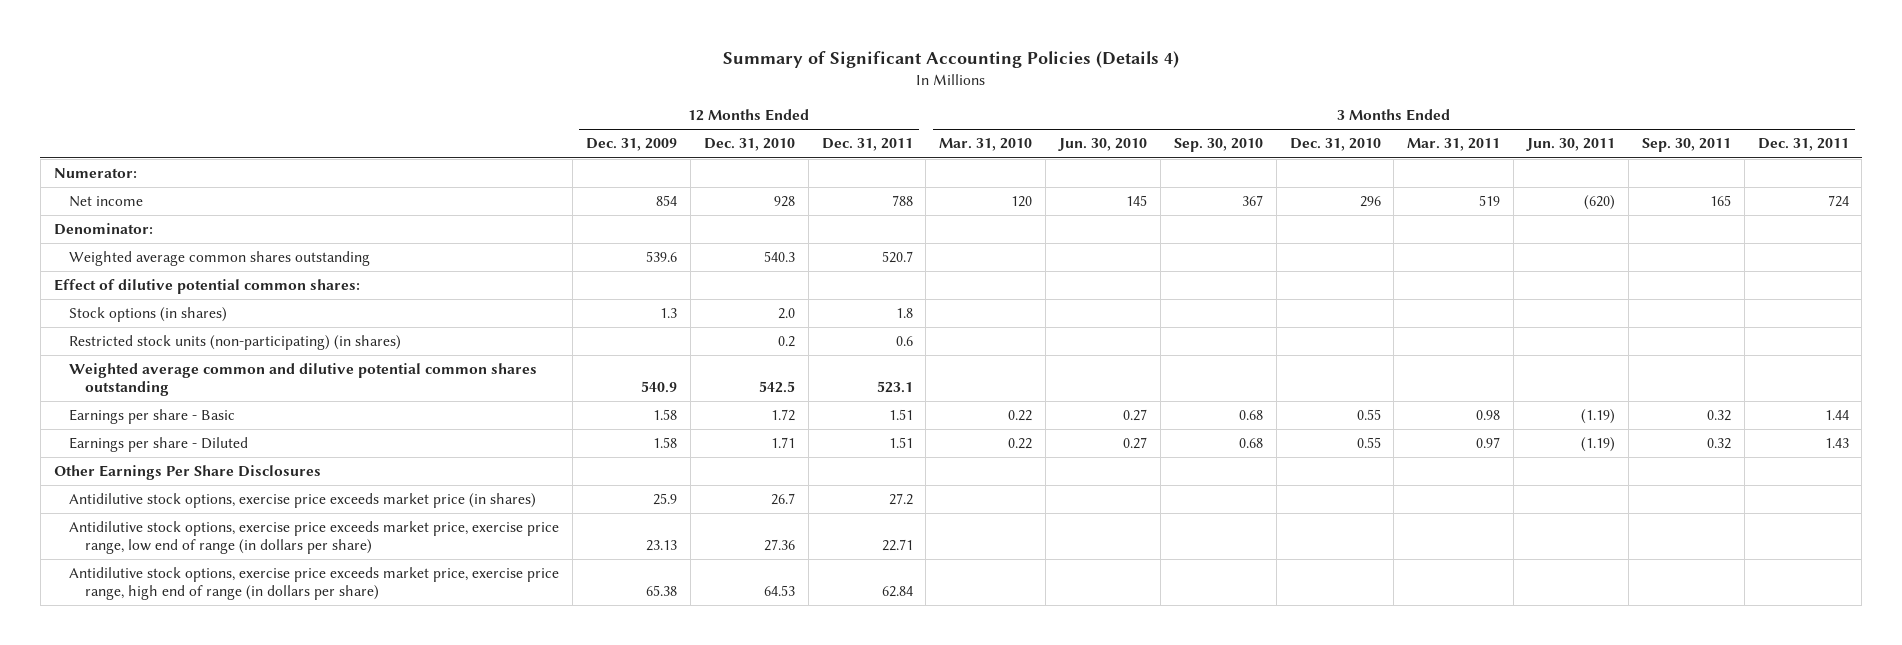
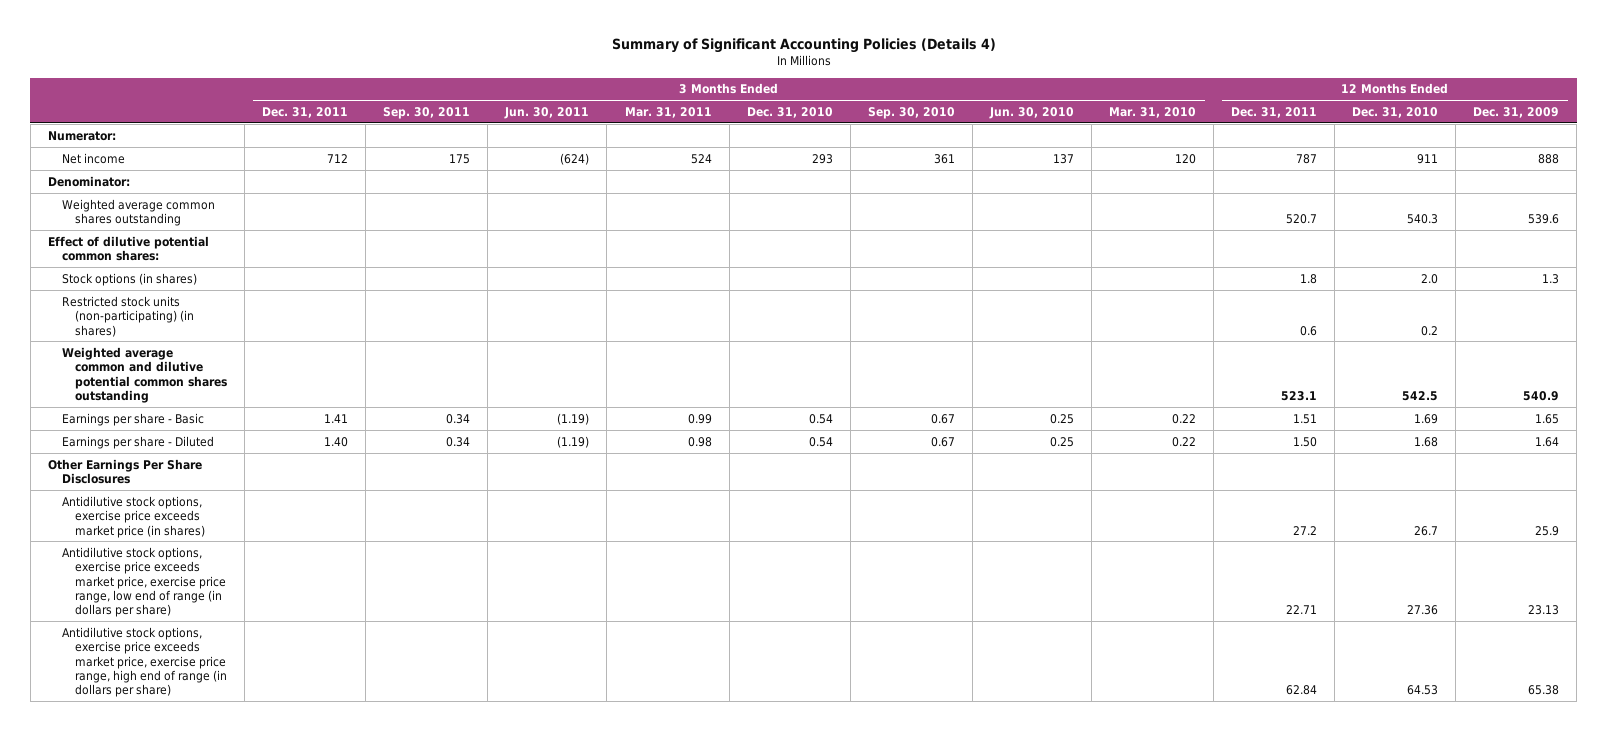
- | 12 Months Ended Dec. 31, 2009 | 12 Months Ended Dec. 31, 2010 | 12 Months Ended Dec. 31, 2011 | 3 Months Ended Mar. 31, 2010 | 3 Months Ended Jun. 30, 2010 | 3 Months Ended Sep. 30, 2010 | 3 Months Ended Dec. 31, 2010 | 3 Months Ended Mar. 31, 2011 | 3 Months Ended Jun. 30, 2011 | 3 Months Ended Sep. 30, 2011 | 3 Months Ended Dec. 31, 2011
+ | 3 Months Ended Dec. 31, 2011 | 3 Months Ended Sep. 30, 2011 | 3 Months Ended Jun. 30, 2011 | 3 Months Ended Mar. 31, 2011 | 3 Months Ended Dec. 31, 2010 | 3 Months Ended Sep. 30, 2010 | 3 Months Ended Jun. 30, 2010 | 3 Months Ended Mar. 31, 2010 | 12 Months Ended Dec. 31, 2011 | 12 Months Ended Dec. 31, 2010 | 12 Months Ended Dec. 31, 2009
- Net income | 854 | 928 | 788 | 120 | 145 | 367 | 296 | 519 | (620) | 165 | 724
+ Net income | 712 | 175 | (624) | 524 | 293 | 361 | 137 | 120 | 787 | 911 | 888
- Earnings per share - Basic | 1.58 | 1.72 | 1.51 | 0.22 | 0.27 | 0.68 | 0.55 | 0.98 | (1.19) | 0.32 | 1.44
- Earnings per share - Diluted | 1.58 | 1.71 | 1.51 | 0.22 | 0.27 | 0.68 | 0.55 | 0.97 | (1.19) | 0.32 | 1.43
+ Earnings per share - Basic | 1.41 | 0.34 | (1.19) | 0.99 | 0.54 | 0.67 | 0.25 | 0.22 | 1.51 | 1.69 | 1.65
+ Earnings per share - Diluted | 1.40 | 0.34 | (1.19) | 0.98 | 0.54 | 0.67 | 0.25 | 0.22 | 1.50 | 1.68 | 1.64

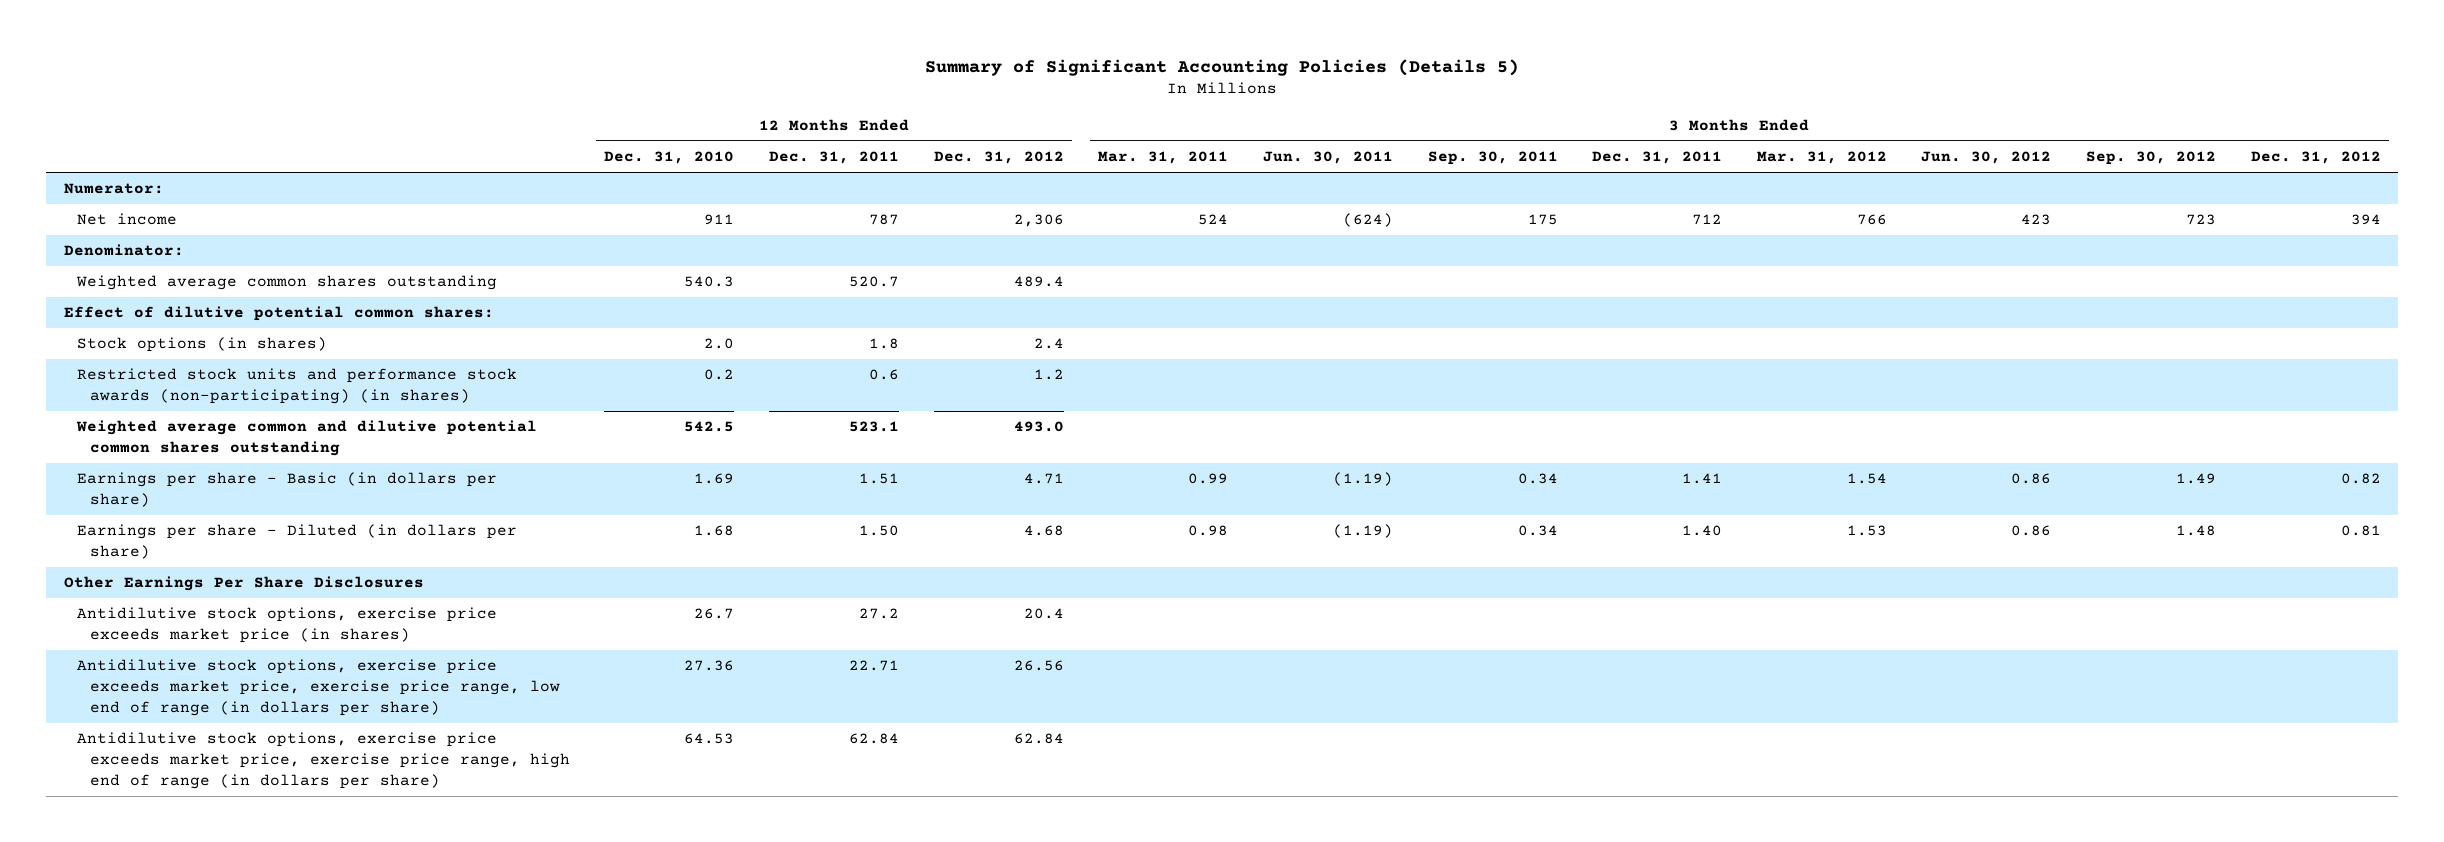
- Summary of Significant Accounting Policies (Details 4)
+ Summary of Significant Accounting Policies (Details 5)
- | 3 Months Ended Dec. 31, 2011 | 3 Months Ended Sep. 30, 2011 | 3 Months Ended Jun. 30, 2011 | 3 Months Ended Mar. 31, 2011 | 3 Months Ended Dec. 31, 2010 | 3 Months Ended Sep. 30, 2010 | 3 Months Ended Jun. 30, 2010 | 3 Months Ended Mar. 31, 2010 | 12 Months Ended Dec. 31, 2011 | 12 Months Ended Dec. 31, 2010 | 12 Months Ended Dec. 31, 2009
+ | 12 Months Ended Dec. 31, 2010 | 12 Months Ended Dec. 31, 2011 | 12 Months Ended Dec. 31, 2012 | 3 Months Ended Mar. 31, 2011 | 3 Months Ended Jun. 30, 2011 | 3 Months Ended Sep. 30, 2011 | 3 Months Ended Dec. 31, 2011 | 3 Months Ended Mar. 31, 2012 | 3 Months Ended Jun. 30, 2012 | 3 Months Ended Sep. 30, 2012 | 3 Months Ended Dec. 31, 2012
- Restricted stock units (non-participating) (in shares) | | | | | | | | | 0.6 | 0.2 |
+ Restricted stock units and performance stock awards (non-participating) (in shares) | 0.2 | 0.6 | 1.2 | | | | | | | |
- Earnings per share - Basic | 1.41 | 0.34 | (1.19) | 0.99 | 0.54 | 0.67 | 0.25 | 0.22 | 1.51 | 1.69 | 1.65
- Earnings per share - Diluted | 1.40 | 0.34 | (1.19) | 0.98 | 0.54 | 0.67 | 0.25 | 0.22 | 1.50 | 1.68 | 1.64
+ Earnings per share - Basic (in dollars per share) | 1.69 | 1.51 | 4.71 | 0.99 | (1.19) | 0.34 | 1.41 | 1.54 | 0.86 | 1.49 | 0.82
+ Earnings per share - Diluted (in dollars per share) | 1.68 | 1.50 | 4.68 | 0.98 | (1.19) | 0.34 | 1.40 | 1.53 | 0.86 | 1.48 | 0.81

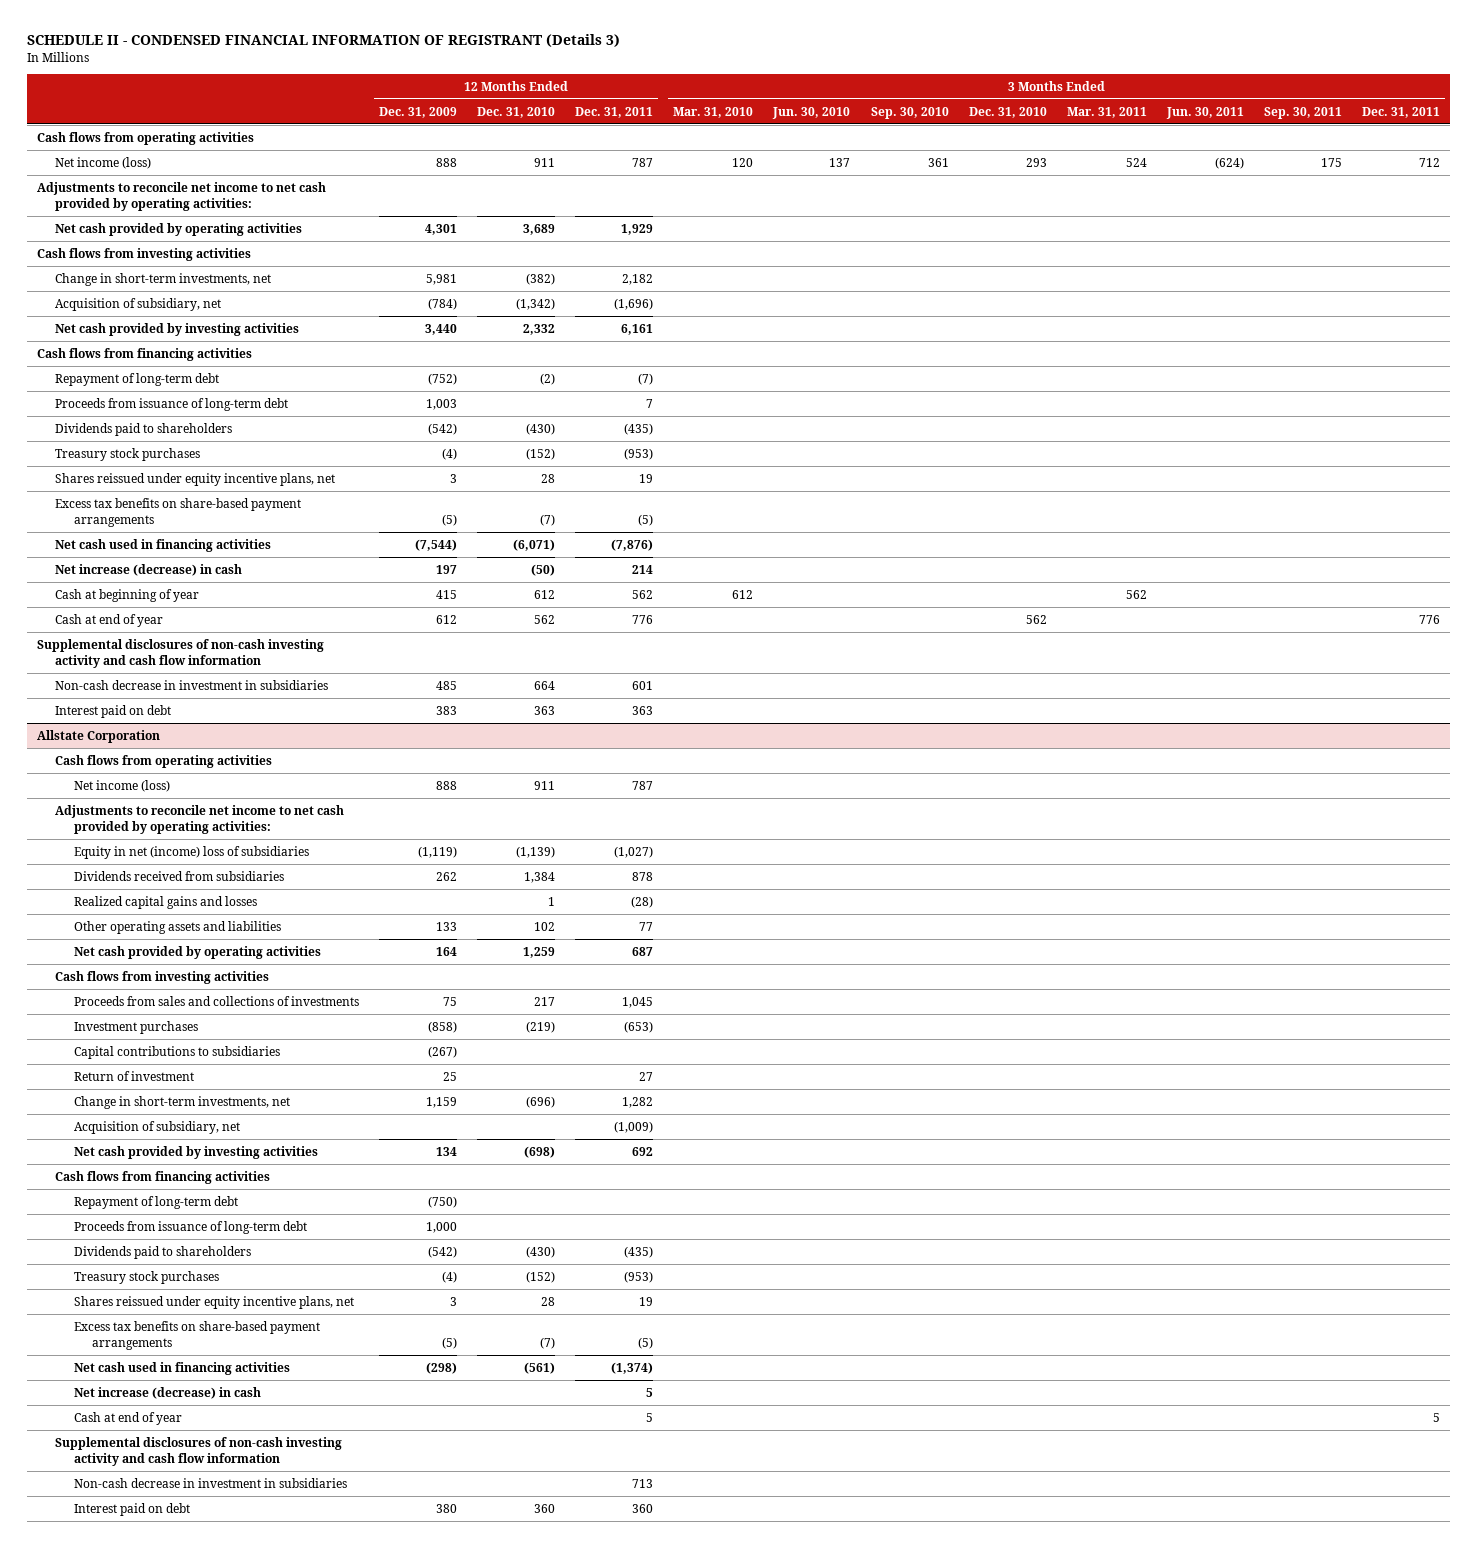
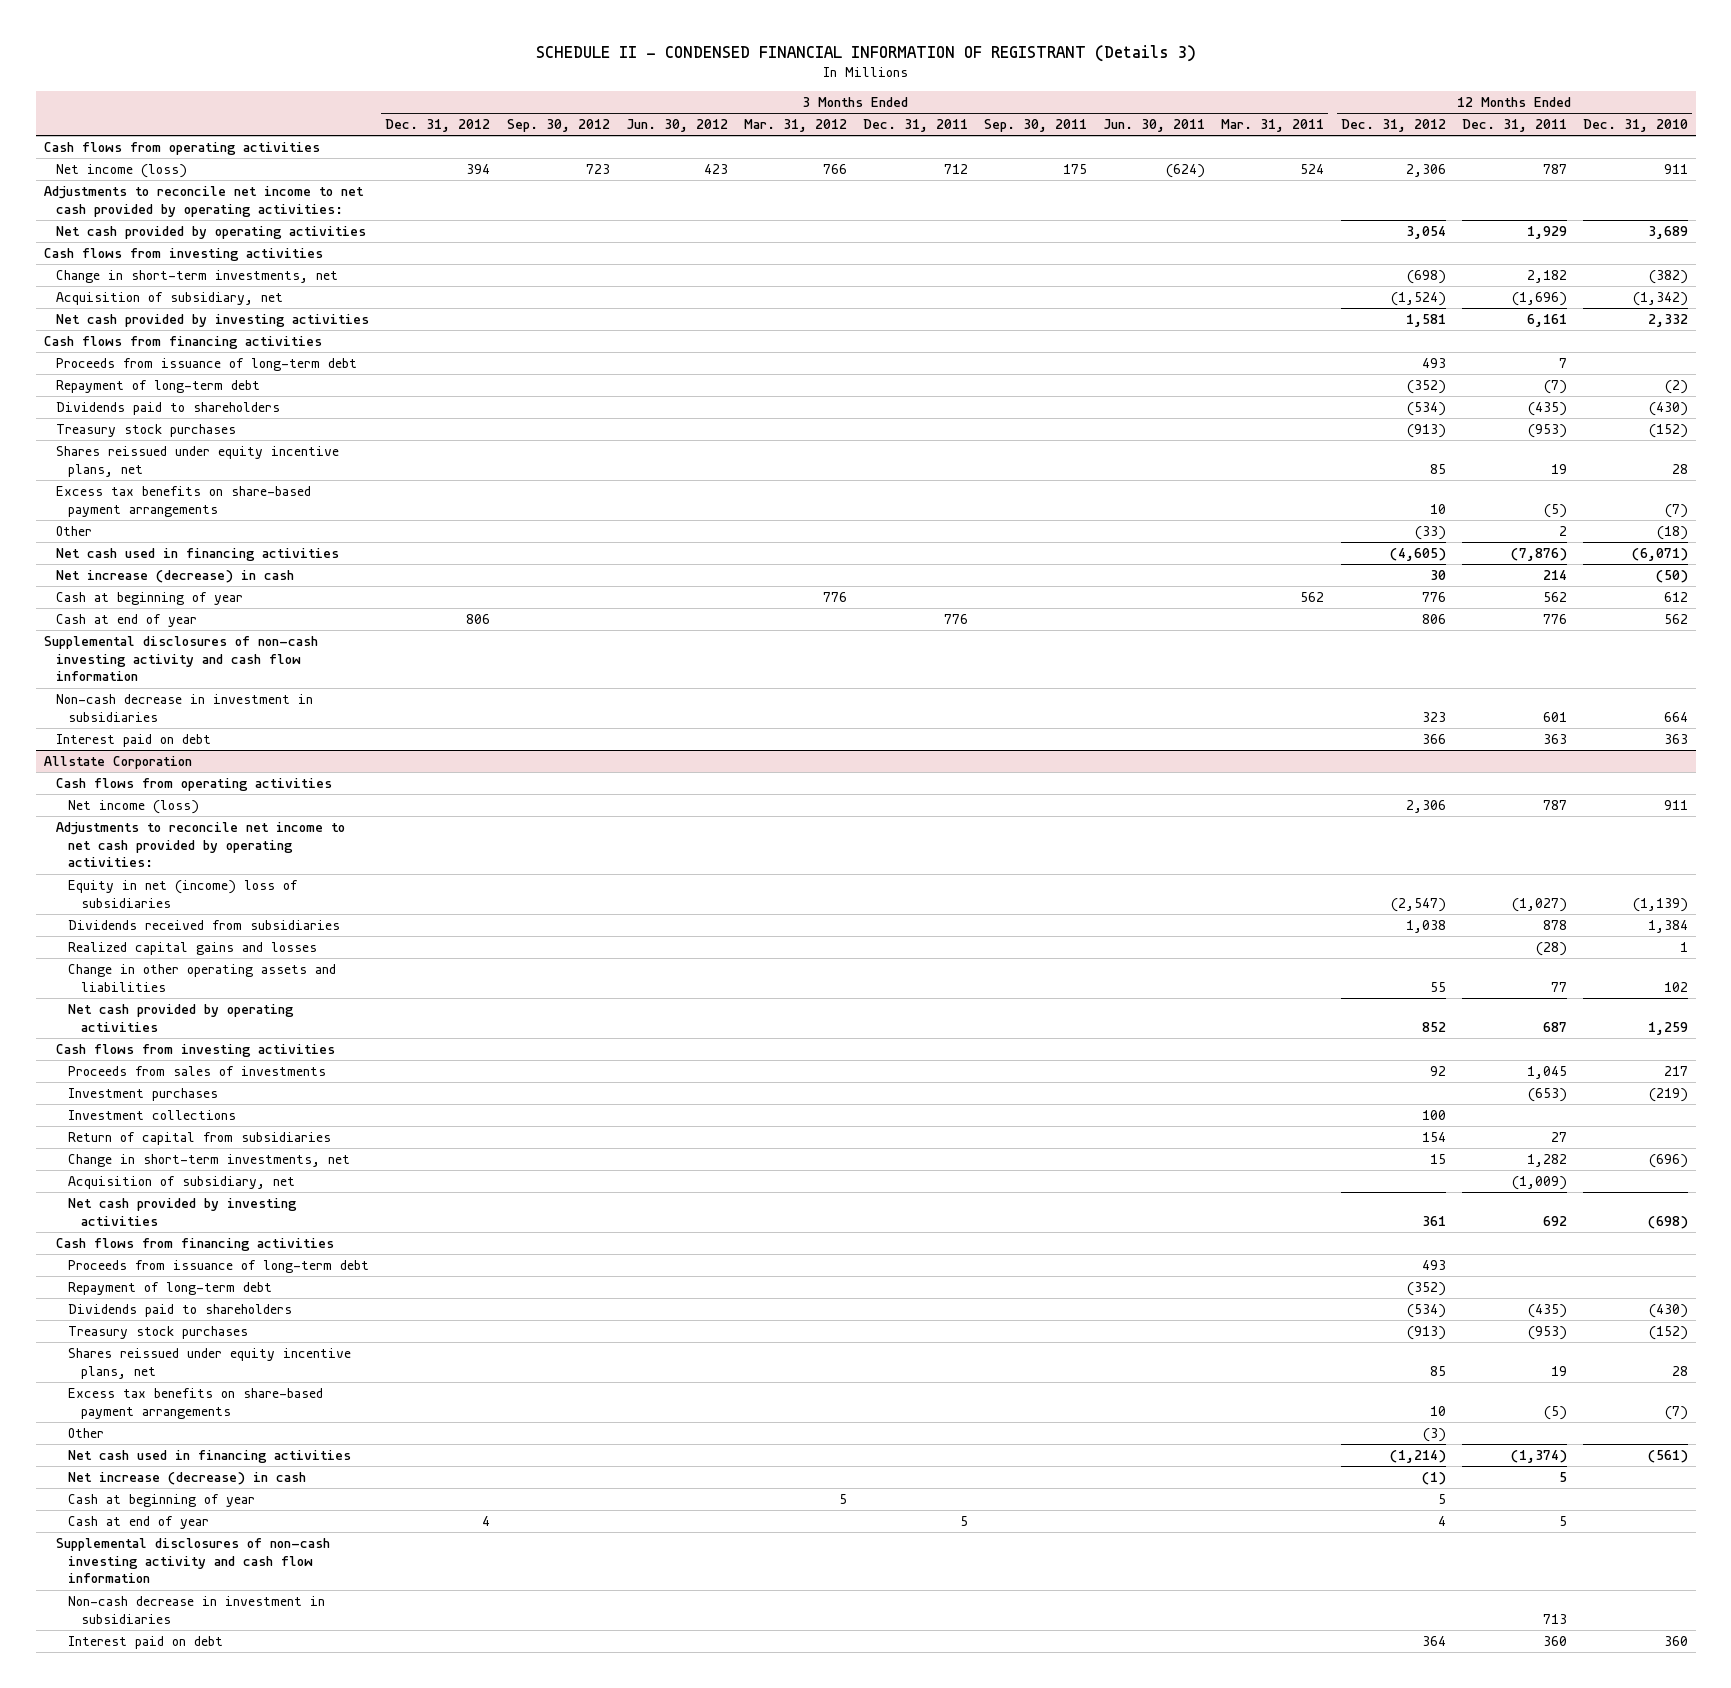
- | 12 Months Ended Dec. 31, 2009 | 12 Months Ended Dec. 31, 2010 | 12 Months Ended Dec. 31, 2011 | 3 Months Ended Mar. 31, 2010 | 3 Months Ended Jun. 30, 2010 | 3 Months Ended Sep. 30, 2010 | 3 Months Ended Dec. 31, 2010 | 3 Months Ended Mar. 31, 2011 | 3 Months Ended Jun. 30, 2011 | 3 Months Ended Sep. 30, 2011 | 3 Months Ended Dec. 31, 2011
+ | 3 Months Ended Dec. 31, 2012 | 3 Months Ended Sep. 30, 2012 | 3 Months Ended Jun. 30, 2012 | 3 Months Ended Mar. 31, 2012 | 3 Months Ended Dec. 31, 2011 | 3 Months Ended Sep. 30, 2011 | 3 Months Ended Jun. 30, 2011 | 3 Months Ended Mar. 31, 2011 | 12 Months Ended Dec. 31, 2012 | 12 Months Ended Dec. 31, 2011 | 12 Months Ended Dec. 31, 2010
moved down: Repayment of long-term debt | | | | | | | | | (352) | (7) | (2)
+ Other | | | | | | | | | (33) | 2 | (18)
@ Allstate Corporation
- Other operating assets and liabilities | 133 | 102 | 77 | | | | | | | |
+ Change in other operating assets and liabilities | | | | | | | | | 55 | 77 | 102
- Proceeds from sales and collections of investments | 75 | 217 | 1,045 | | | | | | | |
+ Proceeds from sales of investments | | | | | | | | | 92 | 1,045 | 217
- Capital contributions to subsidiaries | (267) | | | | | | | | | |
- Return of investment | 25 | | 27 | | | | | | | |
+ Investment collections | | | | | | | | | 100 | |
+ Return of capital from subsidiaries | | | | | | | | | 154 | 27 |
moved down: Repayment of long-term debt | | | | | | | | | (352) | |
+ Other | | | | | | | | | (3) | |
+ Cash at beginning of year | | | | 5 | | | | | 5 | |

